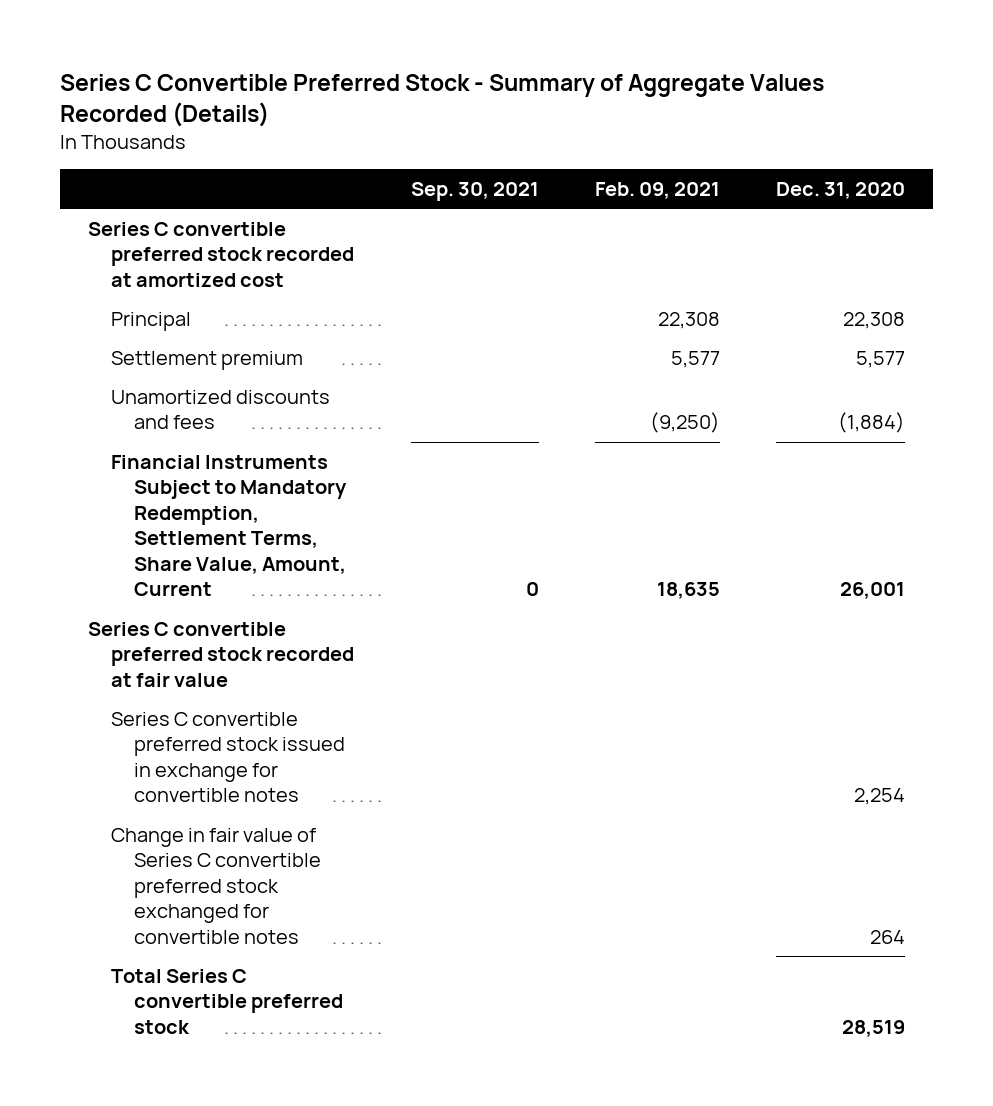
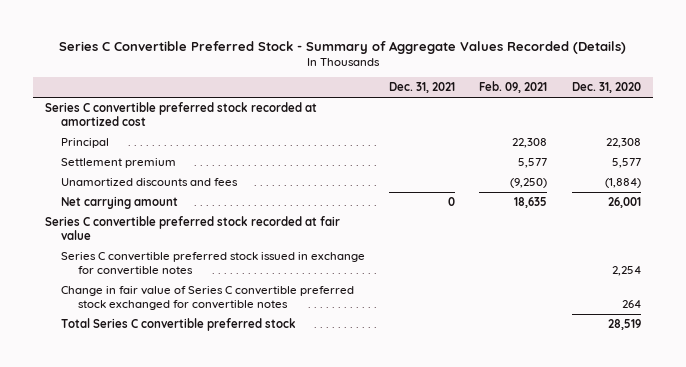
- | Sep. 30, 2021 | Feb. 09, 2021 | Dec. 31, 2020
+ | Dec. 31, 2021 | Feb. 09, 2021 | Dec. 31, 2020
- Financial Instruments Subject to Mandatory Redemption, Settlement Terms, Share Value, Amount, Current | 0 | 18,635 | 26,001
+ Net carrying amount | 0 | 18,635 | 26,001

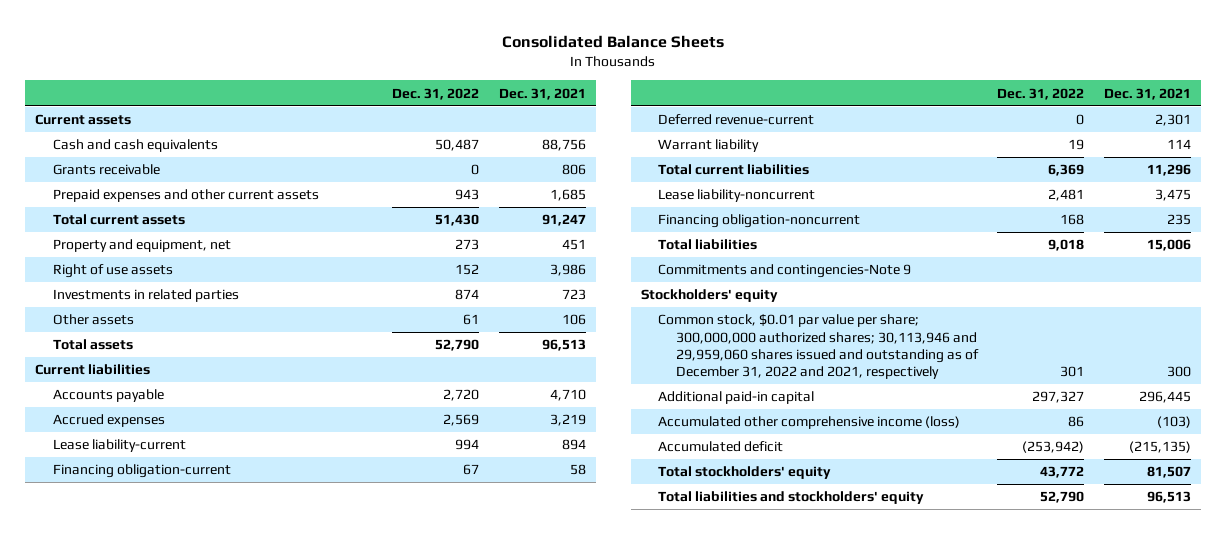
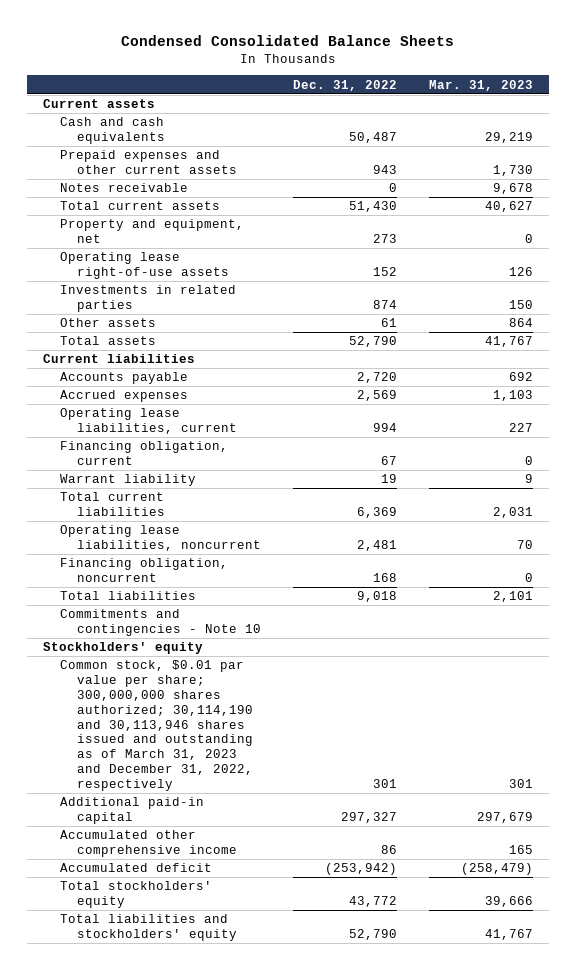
- Consolidated Balance Sheets
+ Condensed Consolidated Balance Sheets
- | Dec. 31, 2022 | Dec. 31, 2021
+ | Dec. 31, 2022 | Mar. 31, 2023
- Grants receivable | 0 | 806
+ Notes receivable | 0 | 9,678
- Right of use assets | 152 | 3,986
+ Operating lease right-of-use assets | 152 | 126
- Lease liability-current | 994 | 894
- Financing obligation-current | 67 | 58
- Deferred revenue-current | 0 | 2,301
+ Operating lease liabilities, current | 994 | 227
+ Financing obligation, current | 67 | 0
- Lease liability-noncurrent | 2,481 | 3,475
- Financing obligation-noncurrent | 168 | 235
+ Operating lease liabilities, noncurrent | 2,481 | 70
+ Financing obligation, noncurrent | 168 | 0
- Commitments and contingencies-Note 9
+ Commitments and contingencies - Note 10
- Common stock, $0.01 par value per share; 300,000,000 authorized shares; 30,113,946 and 29,959,060 shares issued and outstanding as of December 31, 2022 and 2021, respectively | 301 | 300
+ Common stock, $0.01 par value per share; 300,000,000 shares authorized; 30,114,190 and 30,113,946 shares issued and outstanding as of March 31, 2023 and December 31, 2022, respectively | 301 | 301
- Accumulated other comprehensive income (loss) | 86 | (103)
+ Accumulated other comprehensive income | 86 | 165

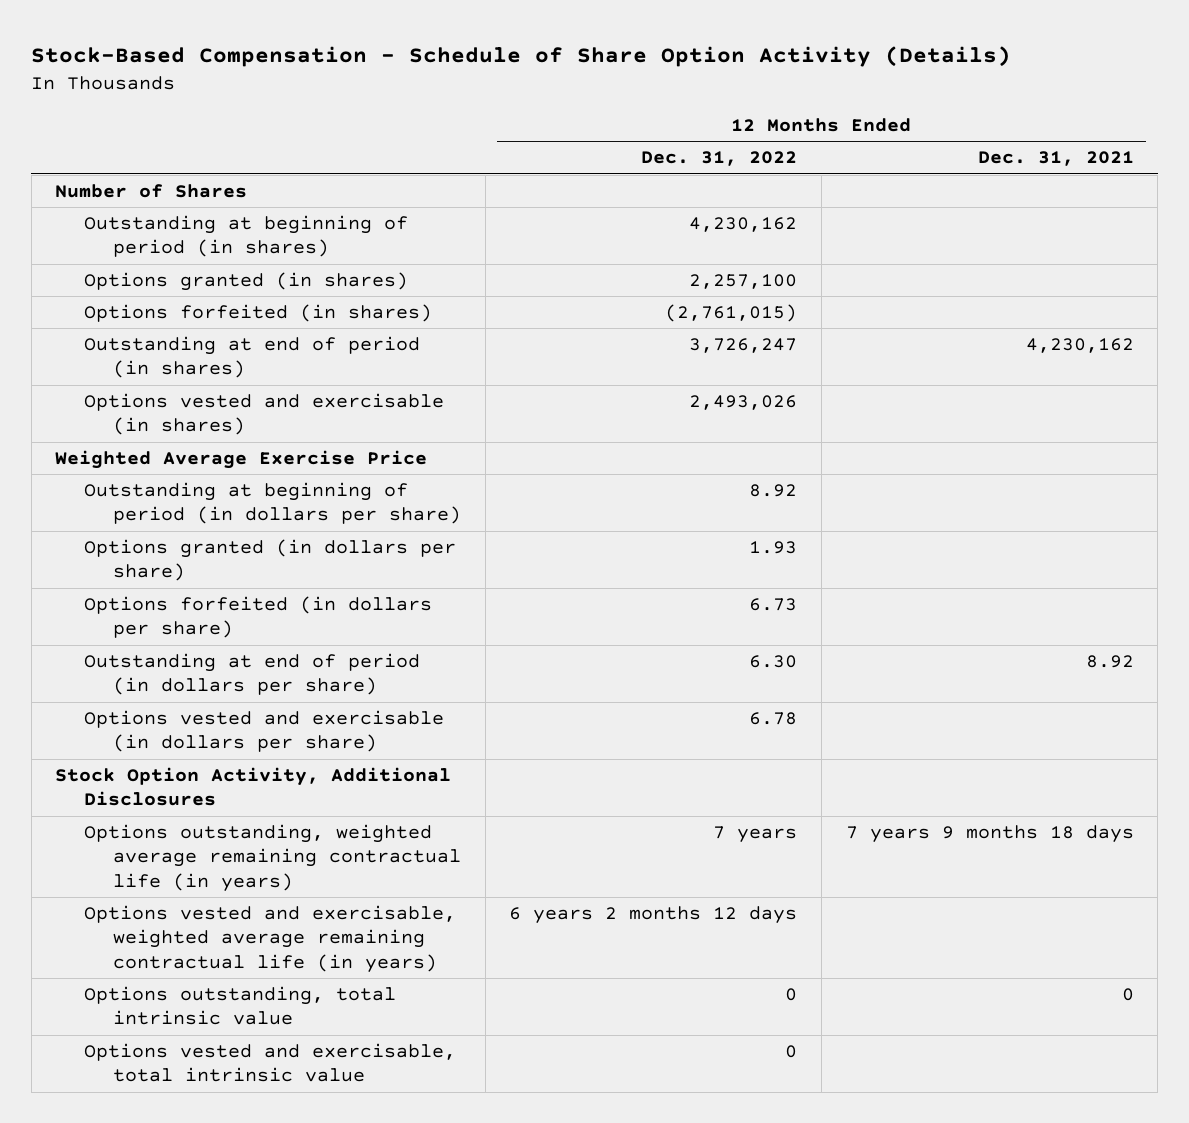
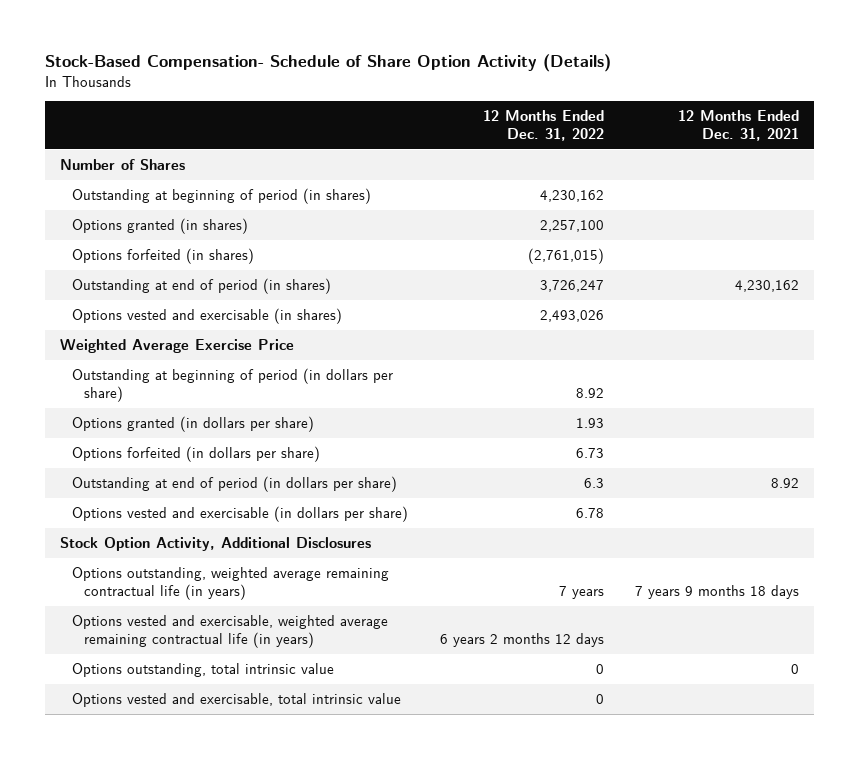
- Stock-Based Compensation - Schedule of Share Option Activity (Details)
+ Stock-Based Compensation- Schedule of Share Option Activity (Details)
- Outstanding at end of period (in dollars per share) | 6.30 | 8.92
+ Outstanding at end of period (in dollars per share) | 6.3 | 8.92

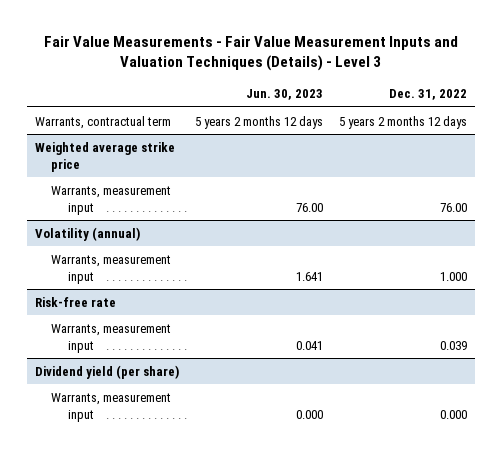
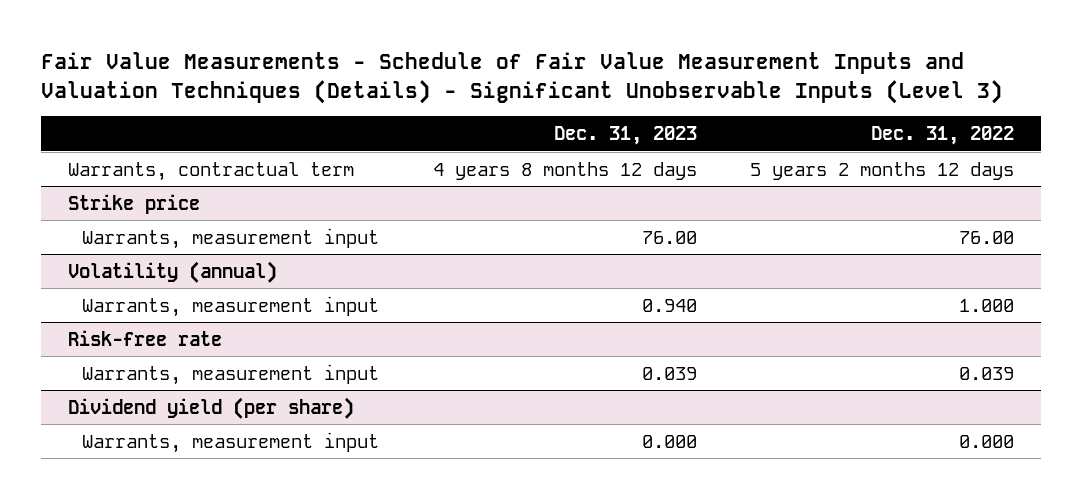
- Fair Value Measurements - Fair Value Measurement Inputs and Valuation Techniques (Details) - Level 3
+ Fair Value Measurements - Schedule of Fair Value Measurement Inputs and Valuation Techniques (Details) - Significant Unobservable Inputs (Level 3)
- | Jun. 30, 2023 | Dec. 31, 2022
+ | Dec. 31, 2023 | Dec. 31, 2022
- Weighted average strike price
+ Strike price

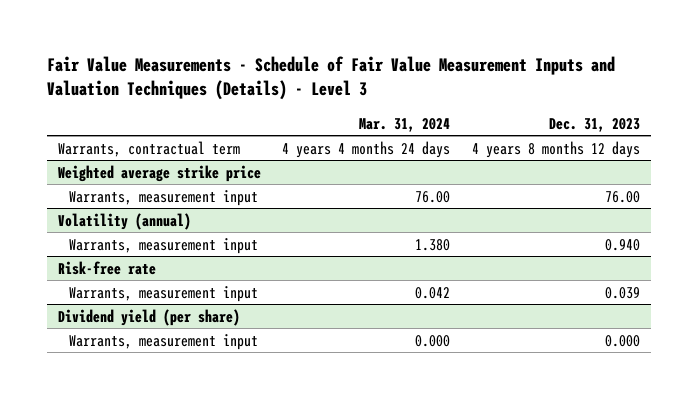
- Fair Value Measurements - Schedule of Fair Value Measurement Inputs and Valuation Techniques (Details) - Significant Unobservable Inputs (Level 3)
+ Fair Value Measurements - Schedule of Fair Value Measurement Inputs and Valuation Techniques (Details) - Level 3
- | Dec. 31, 2023 | Dec. 31, 2022
+ | Mar. 31, 2024 | Dec. 31, 2023
- Strike price
+ Weighted average strike price

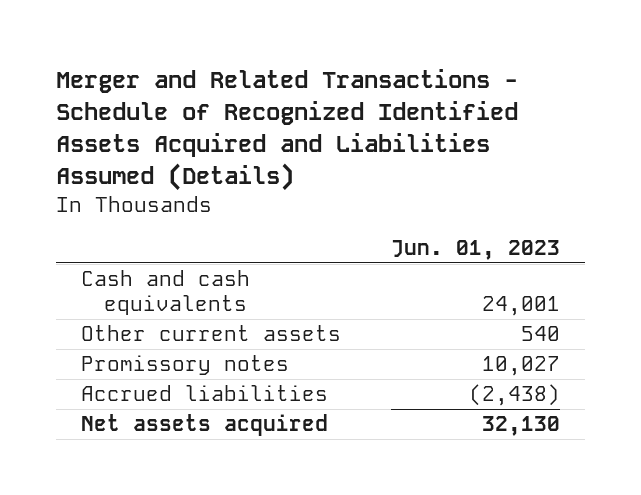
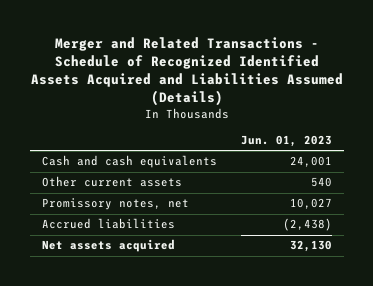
- Promissory notes | 10,027
+ Promissory notes, net | 10,027

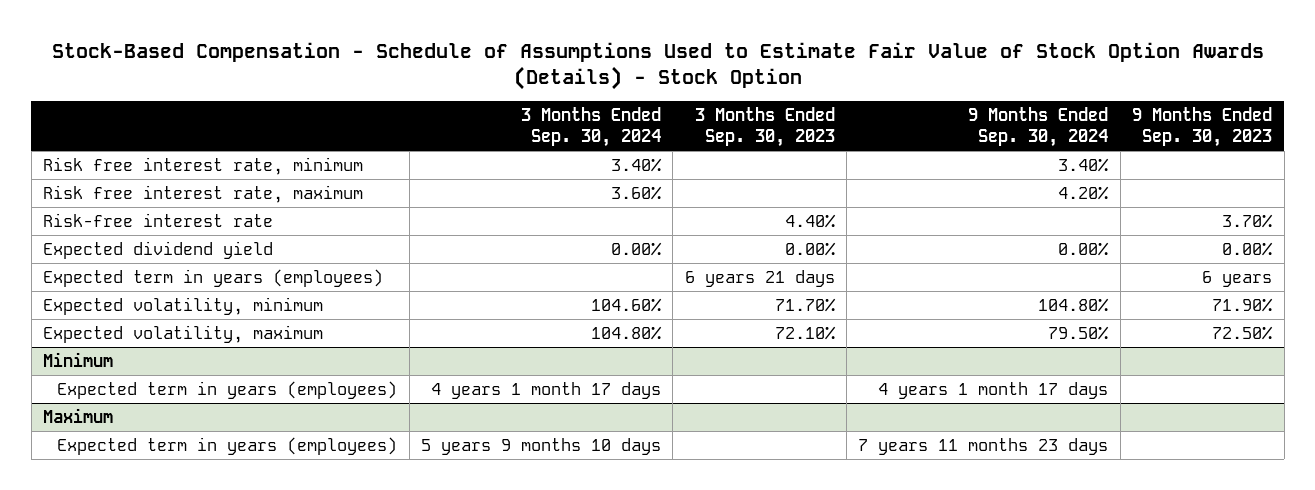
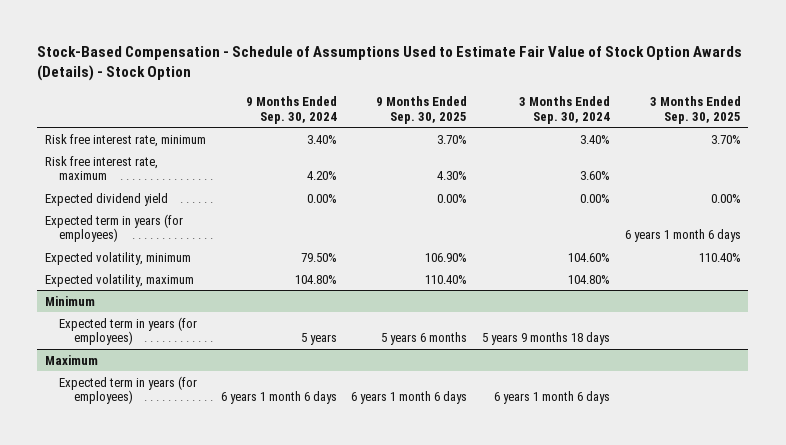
- | 3 Months Ended Sep. 30, 2024 | 3 Months Ended Sep. 30, 2023 | 9 Months Ended Sep. 30, 2024 | 9 Months Ended Sep. 30, 2023
+ | 9 Months Ended Sep. 30, 2024 | 9 Months Ended Sep. 30, 2025 | 3 Months Ended Sep. 30, 2024 | 3 Months Ended Sep. 30, 2025
- Risk-free interest rate | | 4.40% | | 3.70%
- Expected term in years (employees) | | 6 years 21 days | | 6 years
- Expected volatility, minimum | 104.60% | 71.70% | 104.80% | 71.90%
- Expected volatility, maximum | 104.80% | 72.10% | 79.50% | 72.50%
+ Expected term in years (for employees) | | | | 6 years 1 month 6 days
+ Expected volatility, minimum | 79.50% | 106.90% | 104.60% | 110.40%
+ Expected volatility, maximum | 104.80% | 110.40% | 104.80% |
@ Minimum
- Expected term in years (employees) | 4 years 1 month 17 days | | 4 years 1 month 17 days |
+ Expected term in years (for employees) | 5 years | 5 years 6 months | 5 years 9 months 18 days |
@ Maximum
- Expected term in years (employees) | 5 years 9 months 10 days | | 7 years 11 months 23 days |
+ Expected term in years (for employees) | 6 years 1 month 6 days | 6 years 1 month 6 days | 6 years 1 month 6 days |

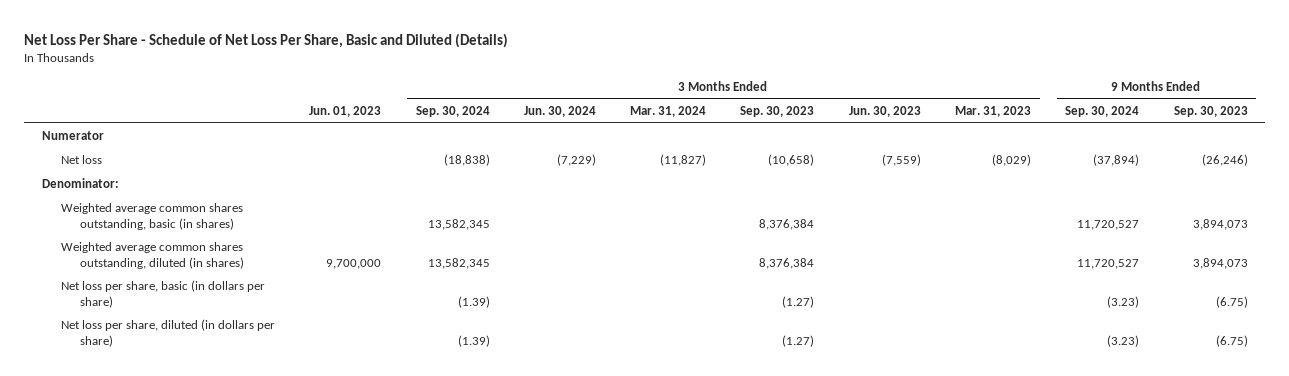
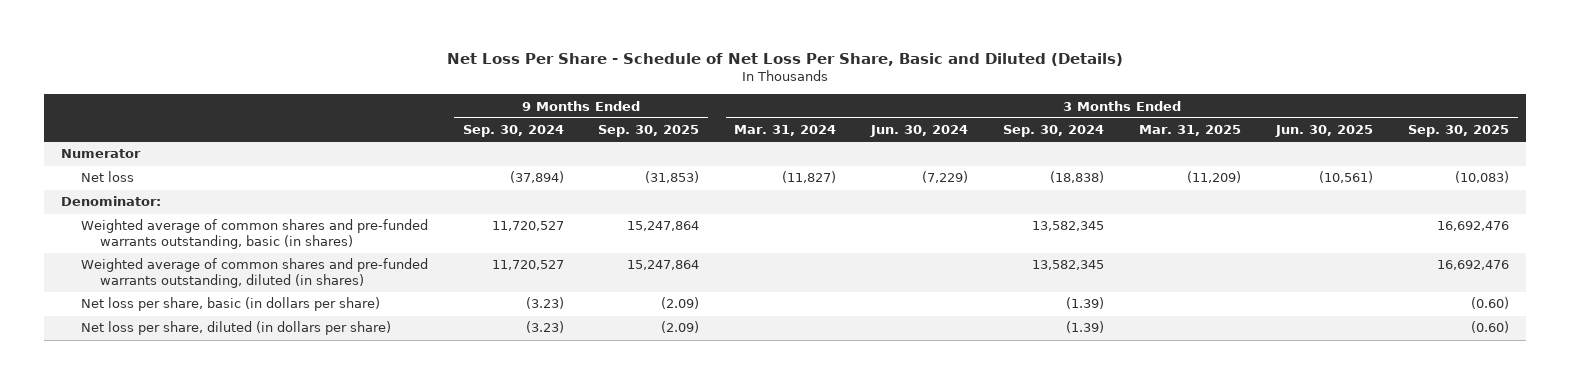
- | Jun. 01, 2023 | 3 Months Ended Sep. 30, 2024 | 3 Months Ended Jun. 30, 2024 | 3 Months Ended Mar. 31, 2024 | 3 Months Ended Sep. 30, 2023 | 3 Months Ended Jun. 30, 2023 | 3 Months Ended Mar. 31, 2023 | 9 Months Ended Sep. 30, 2024 | 9 Months Ended Sep. 30, 2023
+ | 9 Months Ended Sep. 30, 2024 | 9 Months Ended Sep. 30, 2025 | 3 Months Ended Mar. 31, 2024 | 3 Months Ended Jun. 30, 2024 | 3 Months Ended Sep. 30, 2024 | 3 Months Ended Mar. 31, 2025 | 3 Months Ended Jun. 30, 2025 | 3 Months Ended Sep. 30, 2025
- Weighted average common shares outstanding, basic (in shares) | | 13,582,345 | | | 8,376,384 | | | 11,720,527 | 3,894,073
- Weighted average common shares outstanding, diluted (in shares) | 9,700,000 | 13,582,345 | | | 8,376,384 | | | 11,720,527 | 3,894,073
+ Weighted average of common shares and pre-funded warrants outstanding, basic (in shares) | 11,720,527 | 15,247,864 | | | 13,582,345 | | | 16,692,476
+ Weighted average of common shares and pre-funded warrants outstanding, diluted (in shares) | 11,720,527 | 15,247,864 | | | 13,582,345 | | | 16,692,476

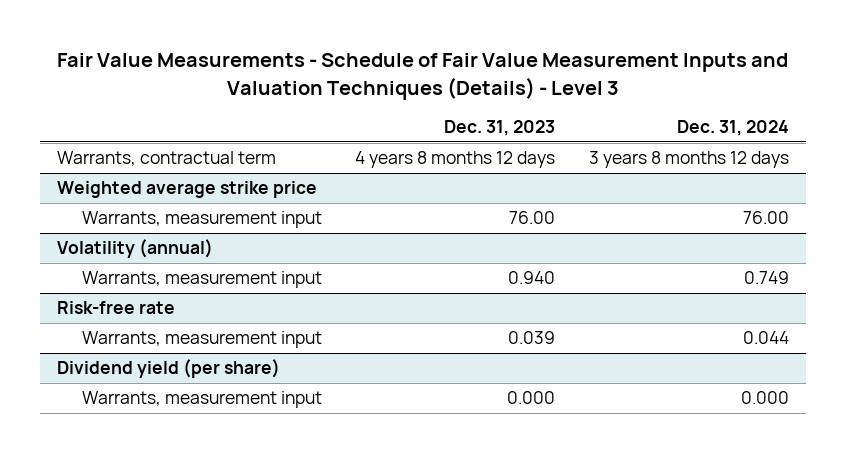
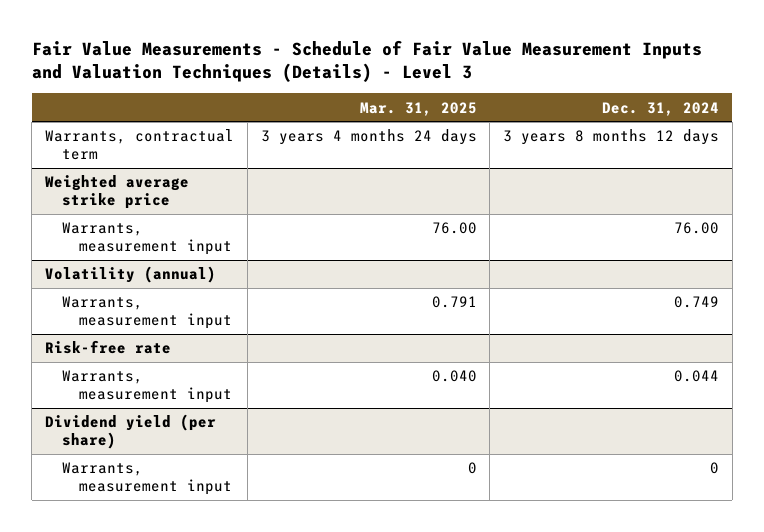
- | Dec. 31, 2023 | Dec. 31, 2024
+ | Mar. 31, 2025 | Dec. 31, 2024
@ Dividend yield (per share)
- Warrants, measurement input | 0.000 | 0.000
+ Warrants, measurement input | 0 | 0

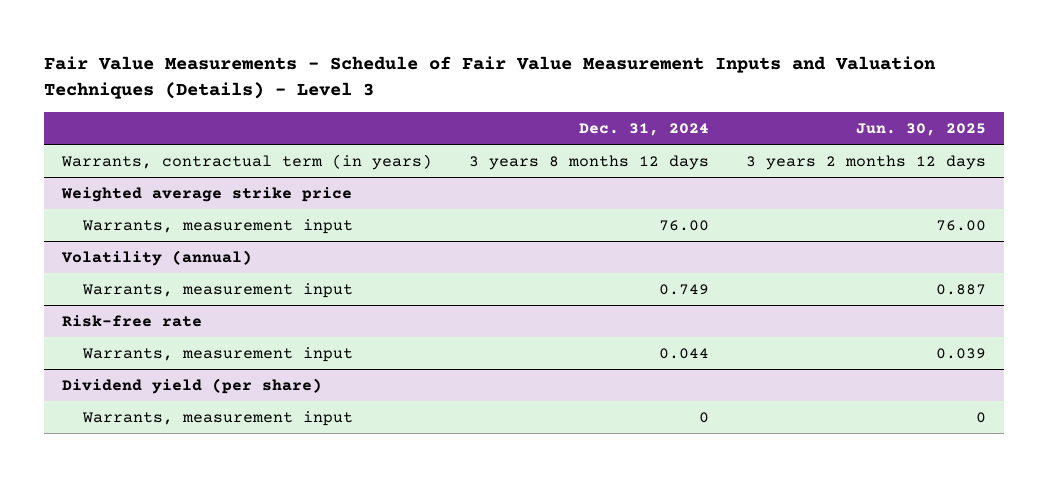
- | Mar. 31, 2025 | Dec. 31, 2024
+ | Dec. 31, 2024 | Jun. 30, 2025
- Warrants, contractual term | 3 years 4 months 24 days | 3 years 8 months 12 days
+ Warrants, contractual term (in years) | 3 years 8 months 12 days | 3 years 2 months 12 days

